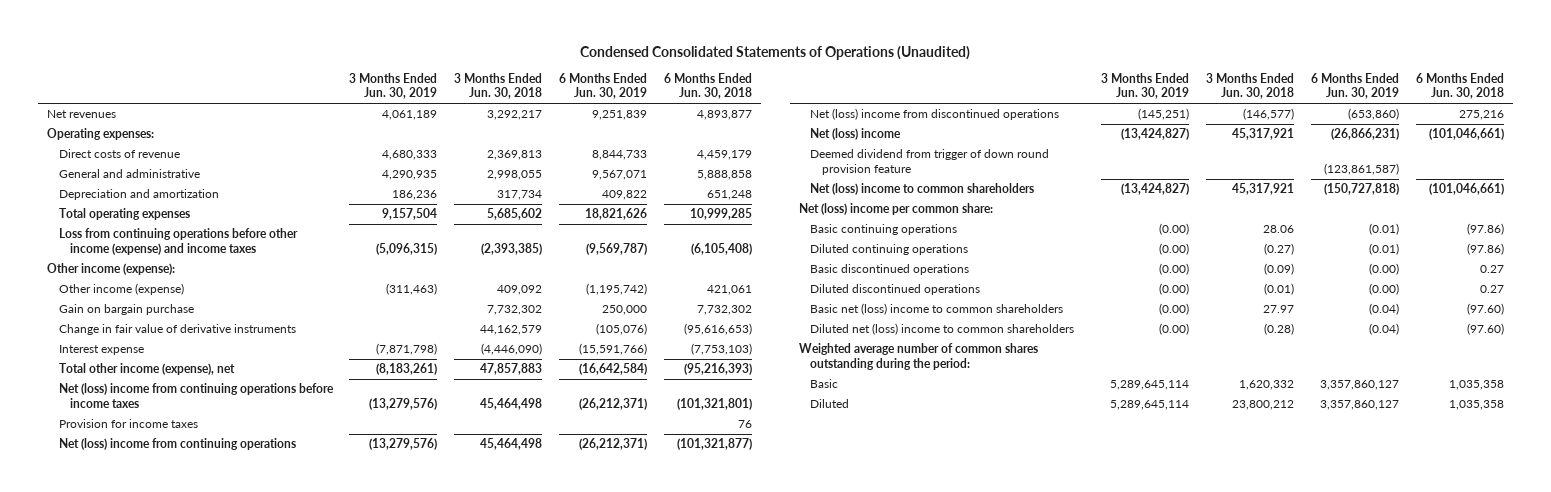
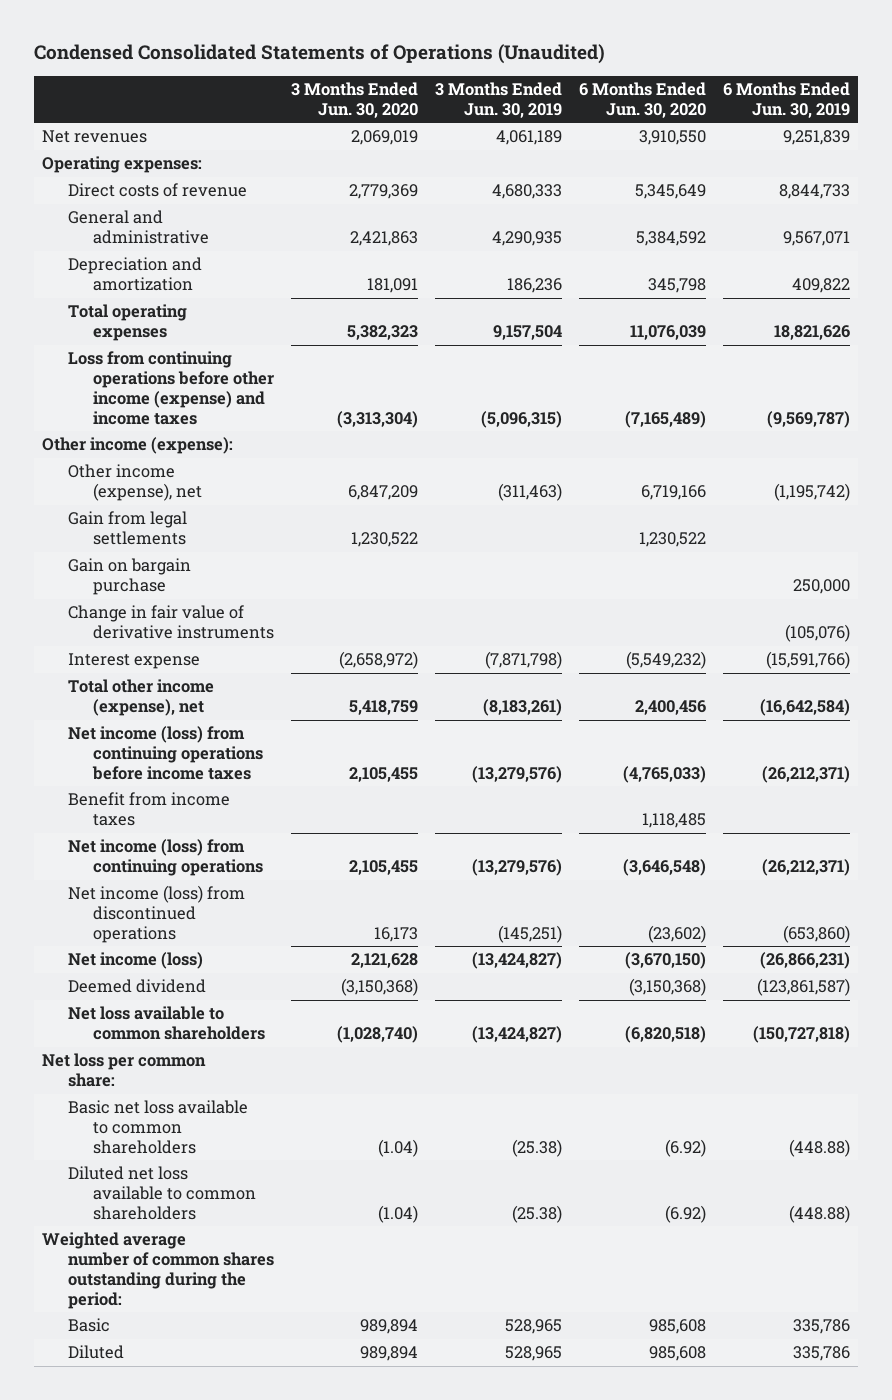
- | 3 Months Ended Jun. 30, 2019 | 3 Months Ended Jun. 30, 2018 | 6 Months Ended Jun. 30, 2019 | 6 Months Ended Jun. 30, 2018
+ | 3 Months Ended Jun. 30, 2020 | 3 Months Ended Jun. 30, 2019 | 6 Months Ended Jun. 30, 2020 | 6 Months Ended Jun. 30, 2019
- Other income (expense) | (311,463) | 409,092 | (1,195,742) | 421,061
+ Other income (expense), net | 6,847,209 | (311,463) | 6,719,166 | (1,195,742)
+ Gain from legal settlements | 1,230,522 | | 1,230,522 |
- Net (loss) income from continuing operations before income taxes | (13,279,576) | 45,464,498 | (26,212,371) | (101,321,801)
- Provision for income taxes | | | | 76
- Net (loss) income from continuing operations | (13,279,576) | 45,464,498 | (26,212,371) | (101,321,877)
- Net (loss) income from discontinued operations | (145,251) | (146,577) | (653,860) | 275,216
- Net (loss) income | (13,424,827) | 45,317,921 | (26,866,231) | (101,046,661)
- Deemed dividend from trigger of down round provision feature | | | (123,861,587) |
- Net (loss) income to common shareholders | (13,424,827) | 45,317,921 | (150,727,818) | (101,046,661)
- Net (loss) income per common share:
- Basic continuing operations | (0.00) | 28.06 | (0.01) | (97.86)
- Diluted continuing operations | (0.00) | (0.27) | (0.01) | (97.86)
- Basic discontinued operations | (0.00) | (0.09) | (0.00) | 0.27
- Diluted discontinued operations | (0.00) | (0.01) | (0.00) | 0.27
- Basic net (loss) income to common shareholders | (0.00) | 27.97 | (0.04) | (97.60)
- Diluted net (loss) income to common shareholders | (0.00) | (0.28) | (0.04) | (97.60)
+ Net income (loss) from continuing operations before income taxes | 2,105,455 | (13,279,576) | (4,765,033) | (26,212,371)
+ Benefit from income taxes | | | 1,118,485 |
+ Net income (loss) from continuing operations | 2,105,455 | (13,279,576) | (3,646,548) | (26,212,371)
+ Net income (loss) from discontinued operations | 16,173 | (145,251) | (23,602) | (653,860)
+ Net income (loss) | 2,121,628 | (13,424,827) | (3,670,150) | (26,866,231)
+ Deemed dividend | (3,150,368) | | (3,150,368) | (123,861,587)
+ Net loss available to common shareholders | (1,028,740) | (13,424,827) | (6,820,518) | (150,727,818)
+ Net loss per common share:
+ Basic net loss available to common shareholders | (1.04) | (25.38) | (6.92) | (448.88)
+ Diluted net loss available to common shareholders | (1.04) | (25.38) | (6.92) | (448.88)
- Basic | 5,289,645,114 | 1,620,332 | 3,357,860,127 | 1,035,358
- Diluted | 5,289,645,114 | 23,800,212 | 3,357,860,127 | 1,035,358
+ Basic | 989,894 | 528,965 | 985,608 | 335,786
+ Diluted | 989,894 | 528,965 | 985,608 | 335,786

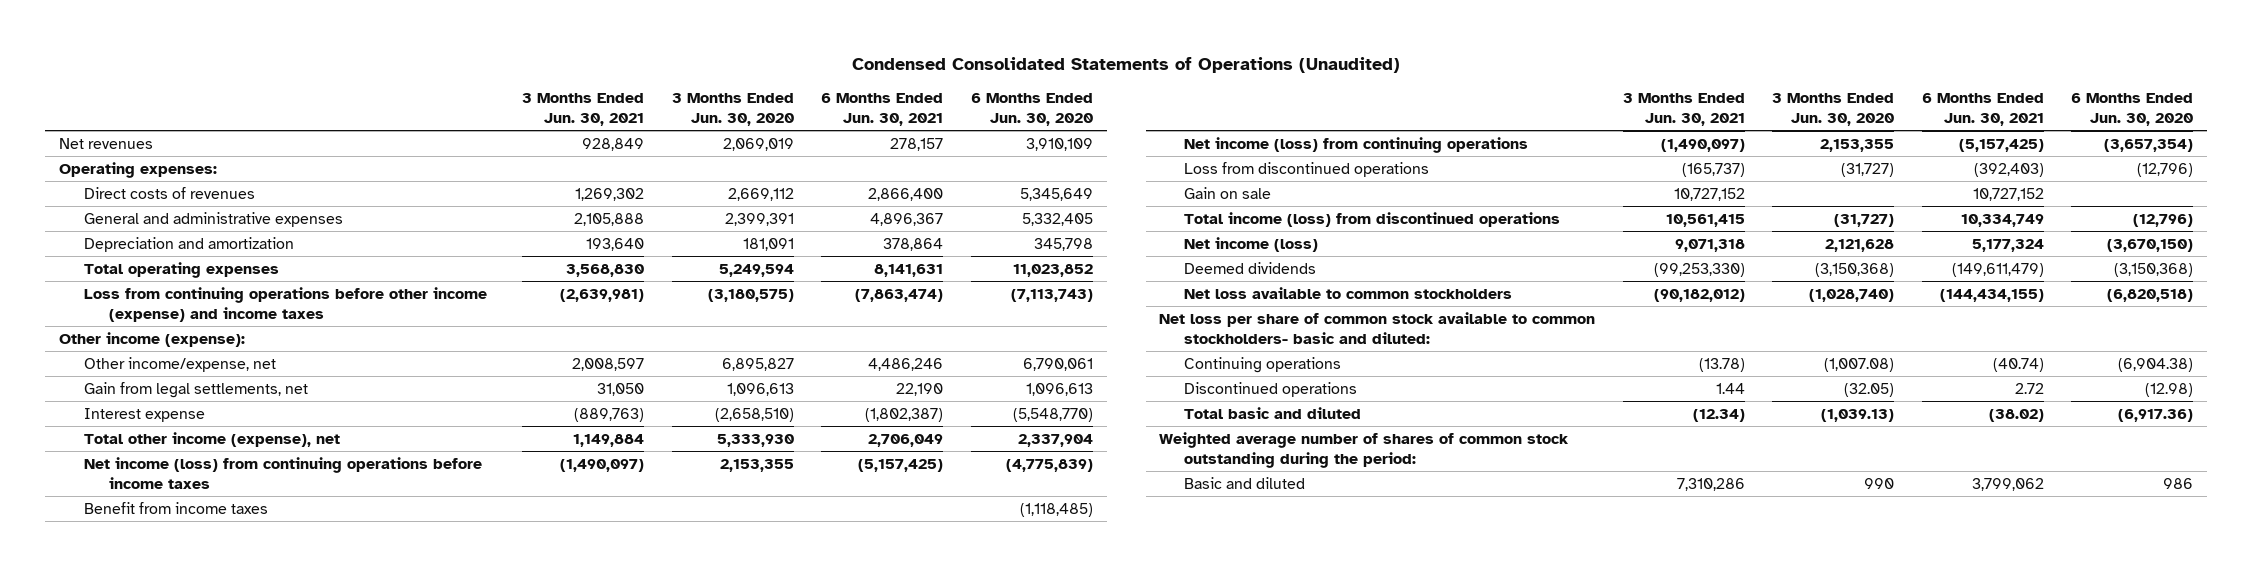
- | 3 Months Ended Jun. 30, 2020 | 3 Months Ended Jun. 30, 2019 | 6 Months Ended Jun. 30, 2020 | 6 Months Ended Jun. 30, 2019
+ | 3 Months Ended Jun. 30, 2021 | 3 Months Ended Jun. 30, 2020 | 6 Months Ended Jun. 30, 2021 | 6 Months Ended Jun. 30, 2020
- Net revenues | 2,069,019 | 4,061,189 | 3,910,550 | 9,251,839
+ Net revenues | 928,849 | 2,069,019 | 278,157 | 3,910,109
- Direct costs of revenue | 2,779,369 | 4,680,333 | 5,345,649 | 8,844,733
- General and administrative | 2,421,863 | 4,290,935 | 5,384,592 | 9,567,071
+ Direct costs of revenues | 1,269,302 | 2,669,112 | 2,866,400 | 5,345,649
+ General and administrative expenses | 2,105,888 | 2,399,391 | 4,896,367 | 5,332,405
- Total operating expenses | 5,382,323 | 9,157,504 | 11,076,039 | 18,821,626
- Loss from continuing operations before other income (expense) and income taxes | (3,313,304) | (5,096,315) | (7,165,489) | (9,569,787)
+ Total operating expenses | 3,568,830 | 5,249,594 | 8,141,631 | 11,023,852
+ Loss from continuing operations before other income (expense) and income taxes | (2,639,981) | (3,180,575) | (7,863,474) | (7,113,743)
- Other income (expense), net | 6,847,209 | (311,463) | 6,719,166 | (1,195,742)
- Gain from legal settlements | 1,230,522 | | 1,230,522 |
- Gain on bargain purchase | | | | 250,000
- Change in fair value of derivative instruments | | | | (105,076)
- Interest expense | (2,658,972) | (7,871,798) | (5,549,232) | (15,591,766)
- Total other income (expense), net | 5,418,759 | (8,183,261) | 2,400,456 | (16,642,584)
- Net income (loss) from continuing operations before income taxes | 2,105,455 | (13,279,576) | (4,765,033) | (26,212,371)
- Benefit from income taxes | | | 1,118,485 |
- Net income (loss) from continuing operations | 2,105,455 | (13,279,576) | (3,646,548) | (26,212,371)
- Net income (loss) from discontinued operations | 16,173 | (145,251) | (23,602) | (653,860)
+ Other income/expense, net | 2,008,597 | 6,895,827 | 4,486,246 | 6,790,061
+ Gain from legal settlements, net | 31,050 | 1,096,613 | 22,190 | 1,096,613
+ Interest expense | (889,763) | (2,658,510) | (1,802,387) | (5,548,770)
+ Total other income (expense), net | 1,149,884 | 5,333,930 | 2,706,049 | 2,337,904
+ Net income (loss) from continuing operations before income taxes | (1,490,097) | 2,153,355 | (5,157,425) | (4,775,839)
+ Benefit from income taxes | | | | (1,118,485)
+ Net income (loss) from continuing operations | (1,490,097) | 2,153,355 | (5,157,425) | (3,657,354)
+ Loss from discontinued operations | (165,737) | (31,727) | (392,403) | (12,796)
+ Gain on sale | 10,727,152 | | 10,727,152 |
+ Total income (loss) from discontinued operations | 10,561,415 | (31,727) | 10,334,749 | (12,796)
- Deemed dividend | (3,150,368) | | (3,150,368) | (123,861,587)
- Net loss available to common shareholders | (1,028,740) | (13,424,827) | (6,820,518) | (150,727,818)
- Net loss per common share:
- Basic net loss available to common shareholders | (1.04) | (25.38) | (6.92) | (448.88)
- Diluted net loss available to common shareholders | (1.04) | (25.38) | (6.92) | (448.88)
- Weighted average number of common shares outstanding during the period:
- Basic | 989,894 | 528,965 | 985,608 | 335,786
- Diluted | 989,894 | 528,965 | 985,608 | 335,786
+ Deemed dividends | (99,253,330) | (3,150,368) | (149,611,479) | (3,150,368)
+ Net loss available to common stockholders | (90,182,012) | (1,028,740) | (144,434,155) | (6,820,518)
+ Net loss per share of common stock available to common stockholders- basic and diluted:
+ Continuing operations | (13.78) | (1,007.08) | (40.74) | (6,904.38)
+ Discontinued operations | 1.44 | (32.05) | 2.72 | (12.98)
+ Total basic and diluted | (12.34) | (1,039.13) | (38.02) | (6,917.36)
+ Weighted average number of shares of common stock outstanding during the period:
+ Basic and diluted | 7,310,286 | 990 | 3,799,062 | 986

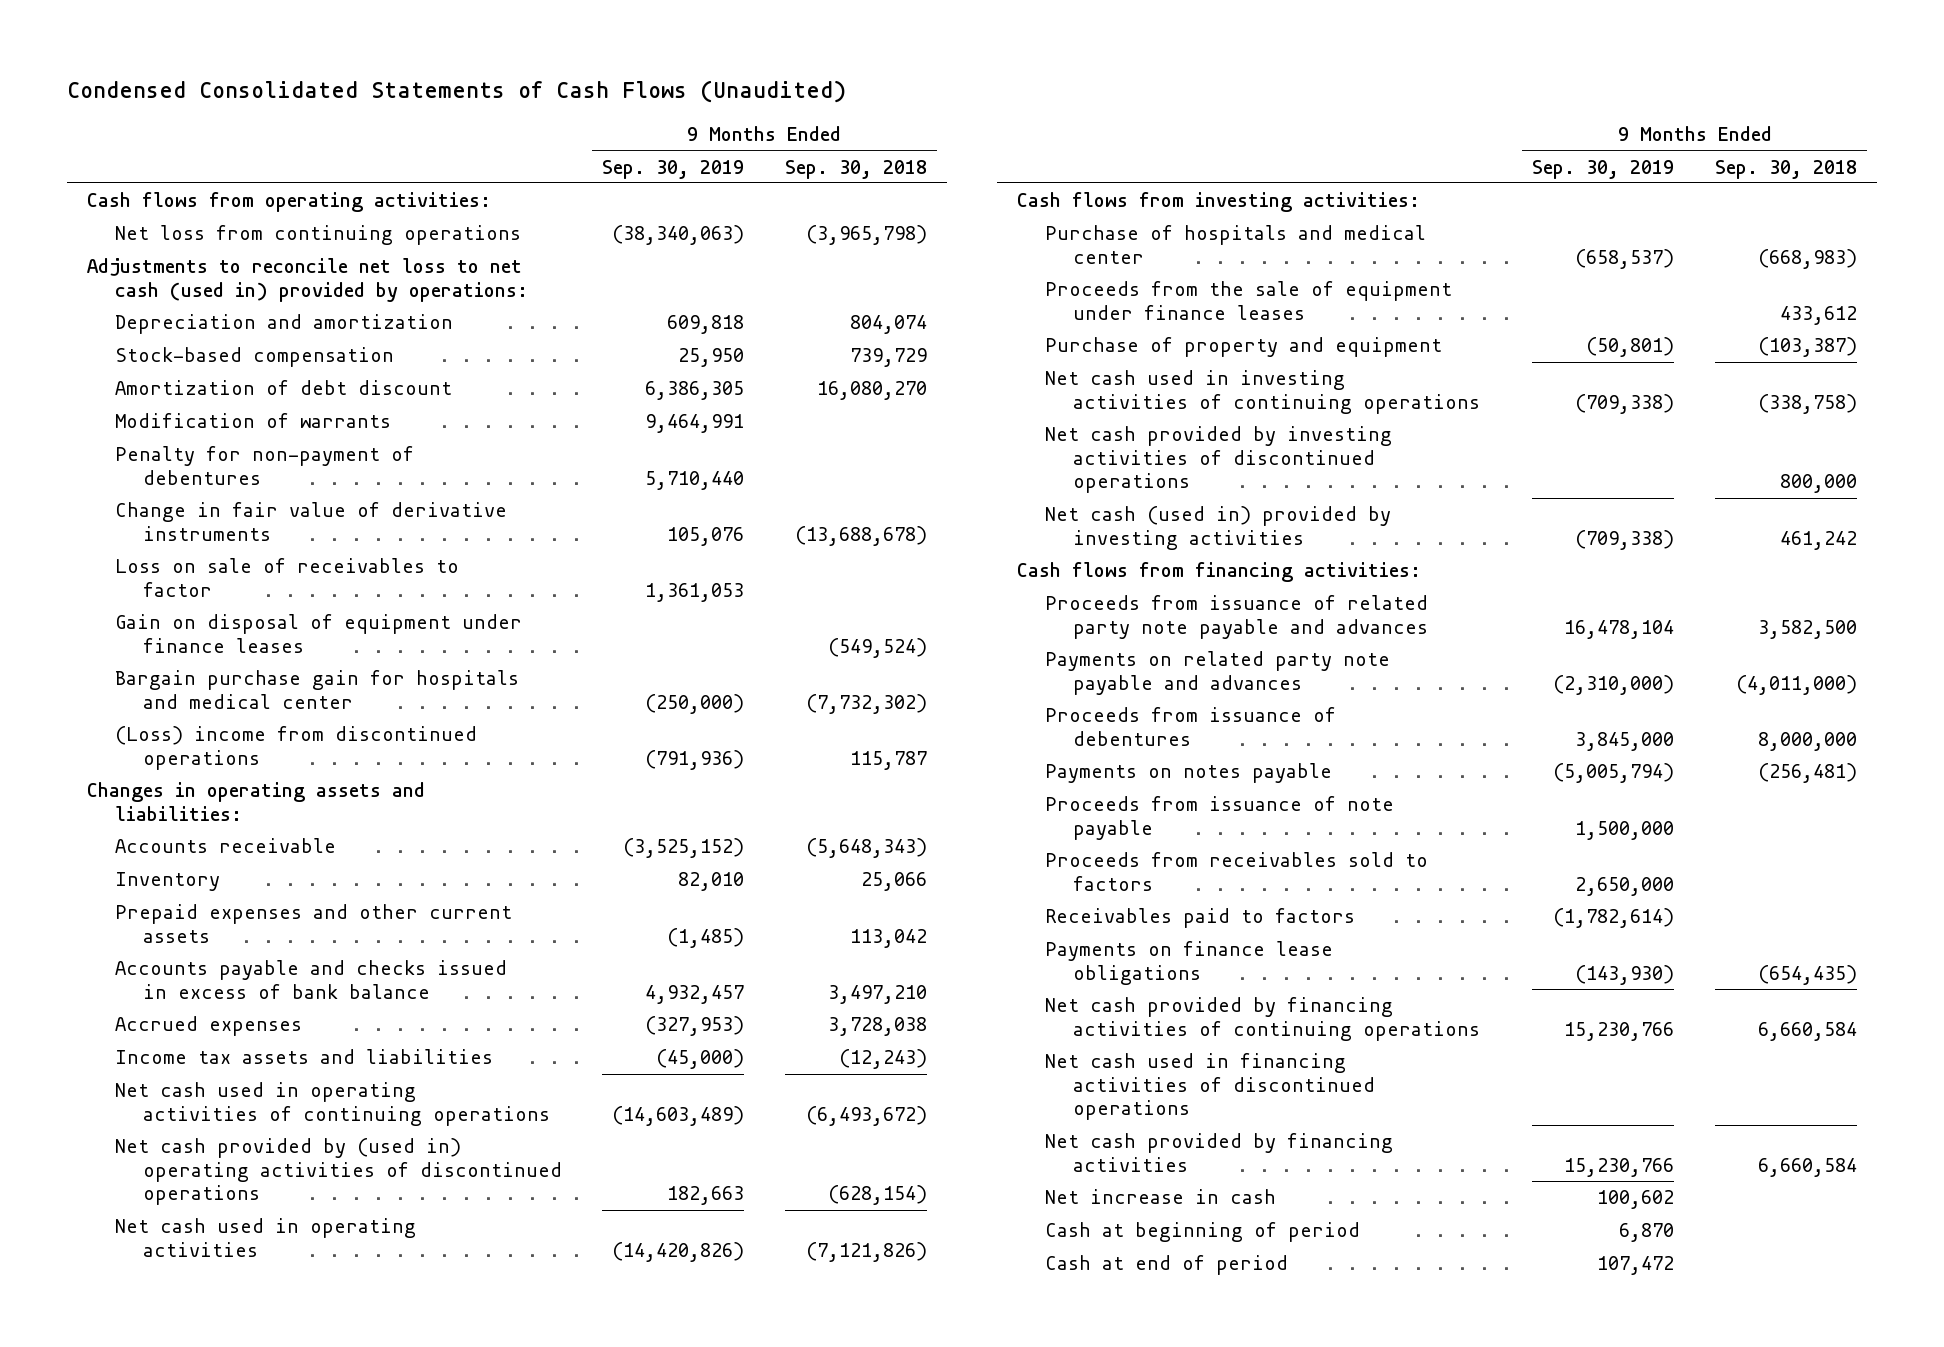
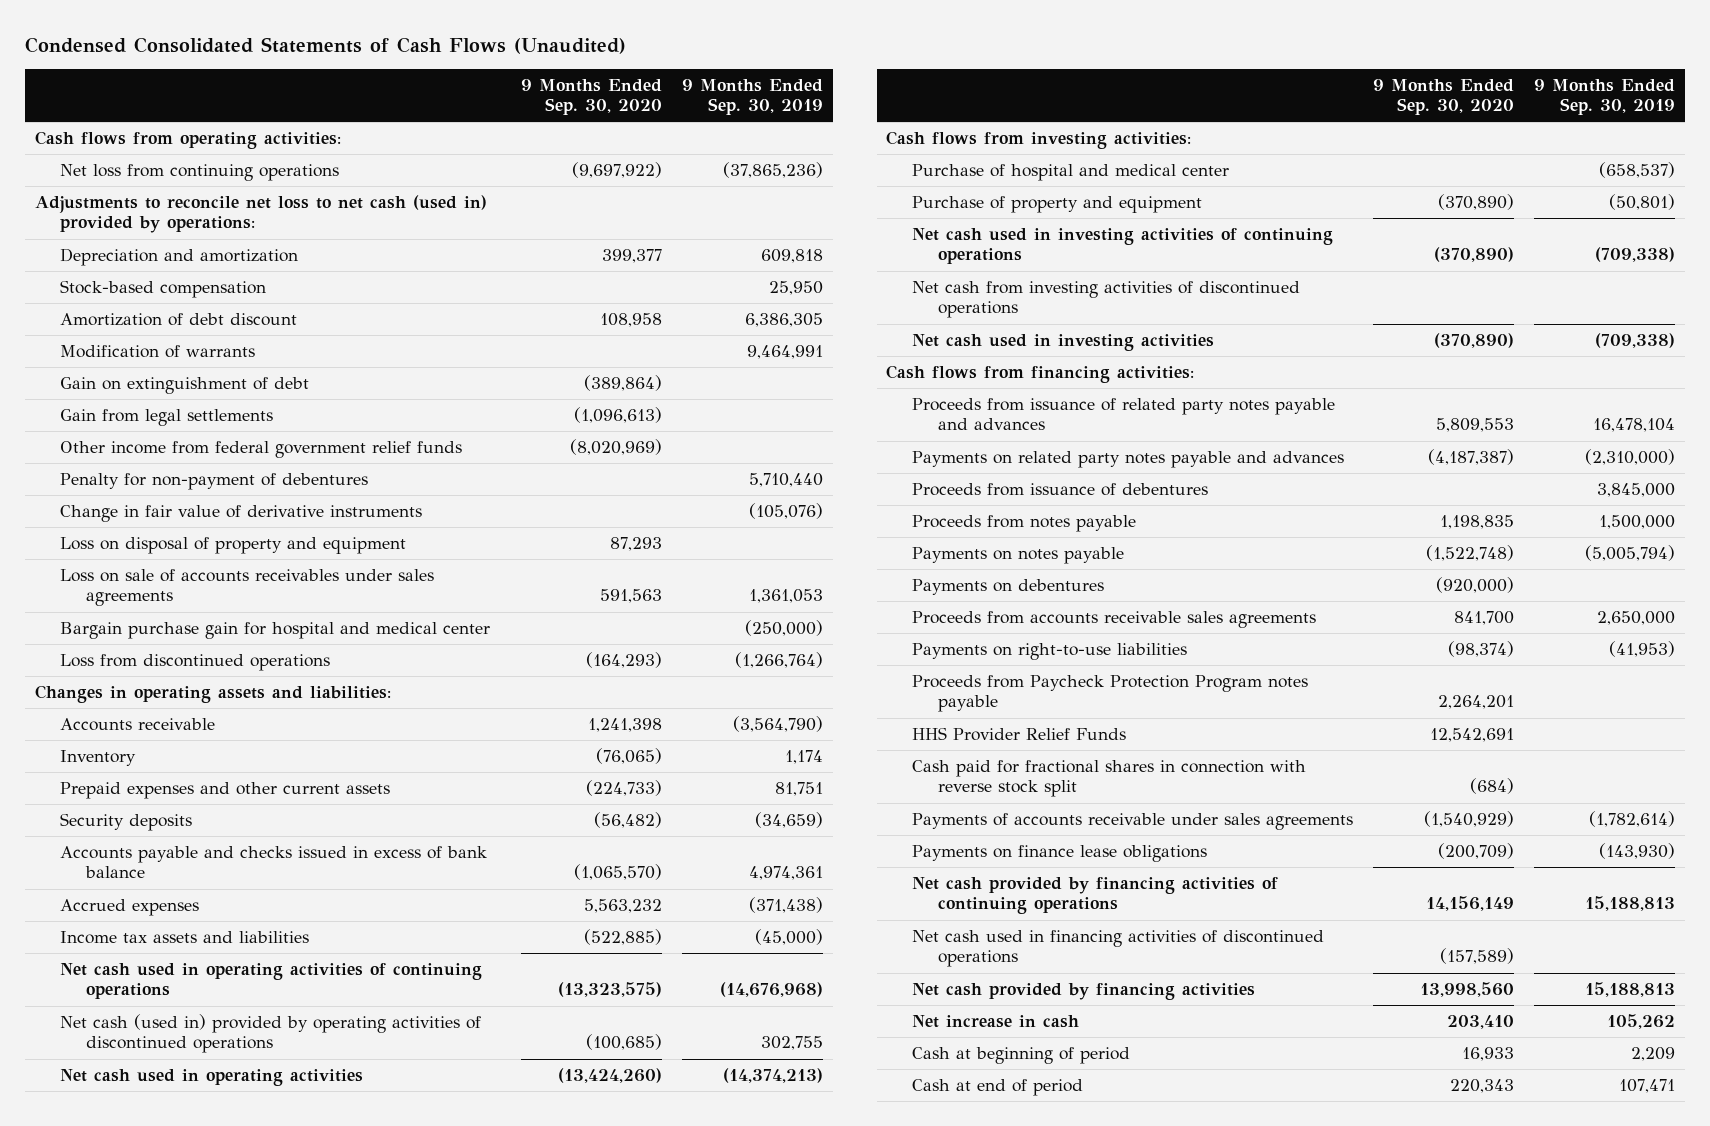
- | 9 Months Ended Sep. 30, 2019 | 9 Months Ended Sep. 30, 2018
+ | 9 Months Ended Sep. 30, 2020 | 9 Months Ended Sep. 30, 2019
- Net loss from continuing operations | (38,340,063) | (3,965,798)
+ Net loss from continuing operations | (9,697,922) | (37,865,236)
+ Gain on extinguishment of debt | (389,864) |
+ Gain from legal settlements | (1,096,613) |
+ Other income from federal government relief funds | (8,020,969) |
- Change in fair value of derivative instruments | 105,076 | (13,688,678)
- Loss on sale of receivables to factor | 1,361,053 |
- Gain on disposal of equipment under finance leases | | (549,524)
- Bargain purchase gain for hospitals and medical center | (250,000) | (7,732,302)
- (Loss) income from discontinued operations | (791,936) | 115,787
+ Change in fair value of derivative instruments | | (105,076)
+ Loss on disposal of property and equipment | 87,293 |
+ Loss on sale of accounts receivables under sales agreements | 591,563 | 1,361,053
+ Bargain purchase gain for hospital and medical center | | (250,000)
+ Loss from discontinued operations | (164,293) | (1,266,764)
- Accounts receivable | (3,525,152) | (5,648,343)
- Inventory | 82,010 | 25,066
- Prepaid expenses and other current assets | (1,485) | 113,042
- Accounts payable and checks issued in excess of bank balance | 4,932,457 | 3,497,210
- Accrued expenses | (327,953) | 3,728,038
+ Accounts receivable | 1,241,398 | (3,564,790)
+ Inventory | (76,065) | 1,174
+ Prepaid expenses and other current assets | (224,733) | 81,751
+ Security deposits | (56,482) | (34,659)
+ Accounts payable and checks issued in excess of bank balance | (1,065,570) | 4,974,361
+ Accrued expenses | 5,563,232 | (371,438)
- Net cash used in operating activities of continuing operations | (14,603,489) | (6,493,672)
- Net cash provided by (used in) operating activities of discontinued operations | 182,663 | (628,154)
- Net cash used in operating activities | (14,420,826) | (7,121,826)
+ Net cash used in operating activities of continuing operations | (13,323,575) | (14,676,968)
+ Net cash (used in) provided by operating activities of discontinued operations | (100,685) | 302,755
+ Net cash used in operating activities | (13,424,260) | (14,374,213)
- Purchase of hospitals and medical center | (658,537) | (668,983)
- Proceeds from the sale of equipment under finance leases | | 433,612
+ Purchase of hospital and medical center | | (658,537)
- Net cash provided by investing activities of discontinued operations | | 800,000
- Net cash (used in) provided by investing activities | (709,338) | 461,242
+ Net cash from investing activities of discontinued operations
+ Net cash used in investing activities | (370,890) | (709,338)
- Proceeds from issuance of related party note payable and advances | 16,478,104 | 3,582,500
- Payments on related party note payable and advances | (2,310,000) | (4,011,000)
+ Proceeds from issuance of related party notes payable and advances | 5,809,553 | 16,478,104
+ Payments on related party notes payable and advances | (4,187,387) | (2,310,000)
+ Proceeds from notes payable | 1,198,835 | 1,500,000
- Proceeds from issuance of note payable | 1,500,000 |
- Proceeds from receivables sold to factors | 2,650,000 |
- Receivables paid to factors | (1,782,614) |
+ Payments on debentures | (920,000) |
+ Proceeds from accounts receivable sales agreements | 841,700 | 2,650,000
+ Payments on right-to-use liabilities | (98,374) | (41,953)
+ Proceeds from Paycheck Protection Program notes payable | 2,264,201 |
+ HHS Provider Relief Funds | 12,542,691 |
+ Cash paid for fractional shares in connection with reverse stock split | (684) |
+ Payments of accounts receivable under sales agreements | (1,540,929) | (1,782,614)
- Net cash provided by financing activities of continuing operations | 15,230,766 | 6,660,584
+ Net cash provided by financing activities of continuing operations | 14,156,149 | 15,188,813
- Net cash provided by financing activities | 15,230,766 | 6,660,584
- Net increase in cash | 100,602 |
- Cash at beginning of period | 6,870 |
- Cash at end of period | 107,472 |
+ Net cash provided by financing activities | 13,998,560 | 15,188,813
+ Net increase in cash | 203,410 | 105,262
+ Cash at beginning of period | 16,933 | 2,209
+ Cash at end of period | 220,343 | 107,471

